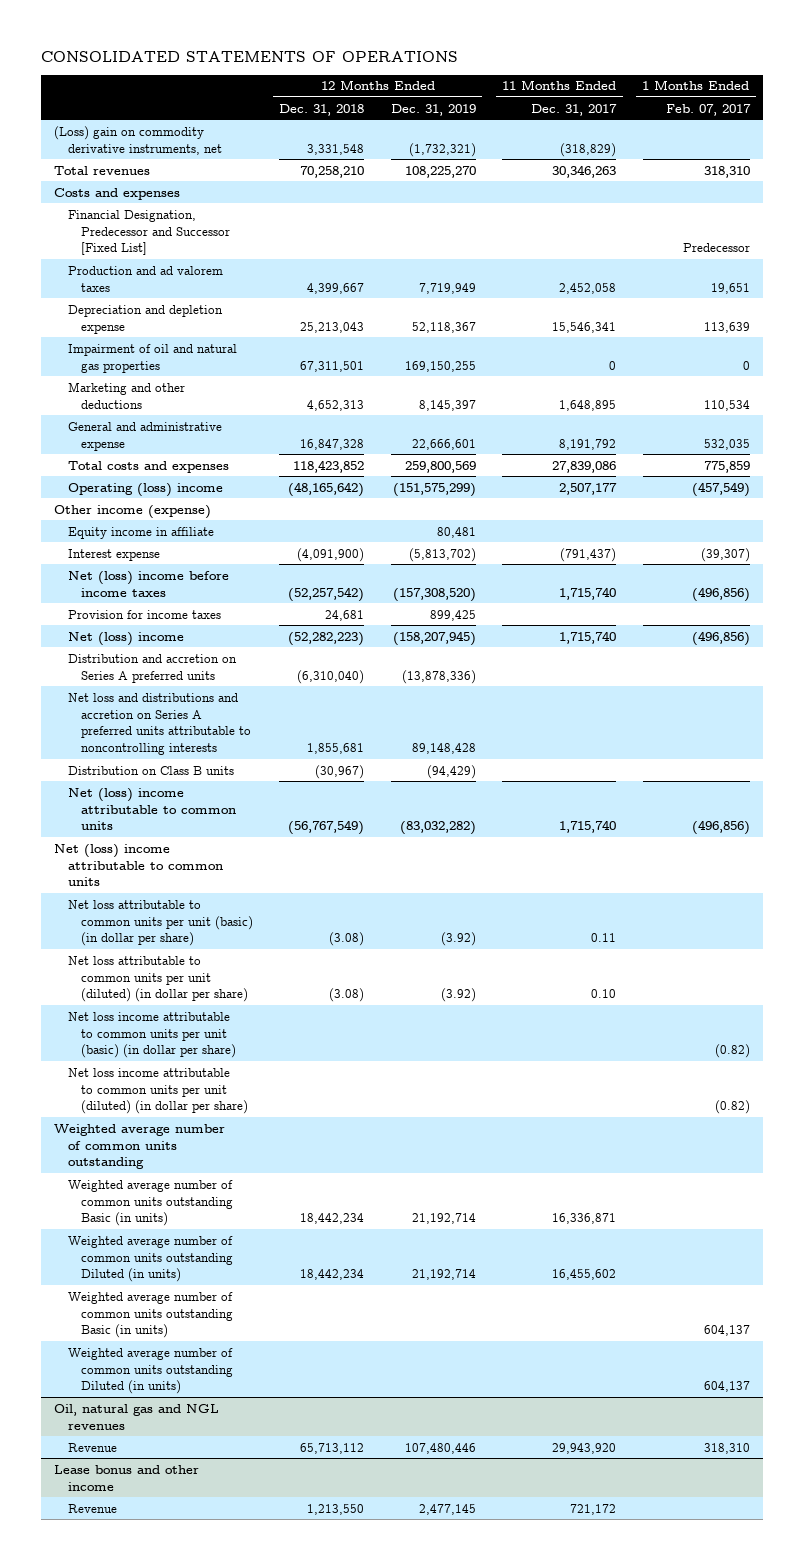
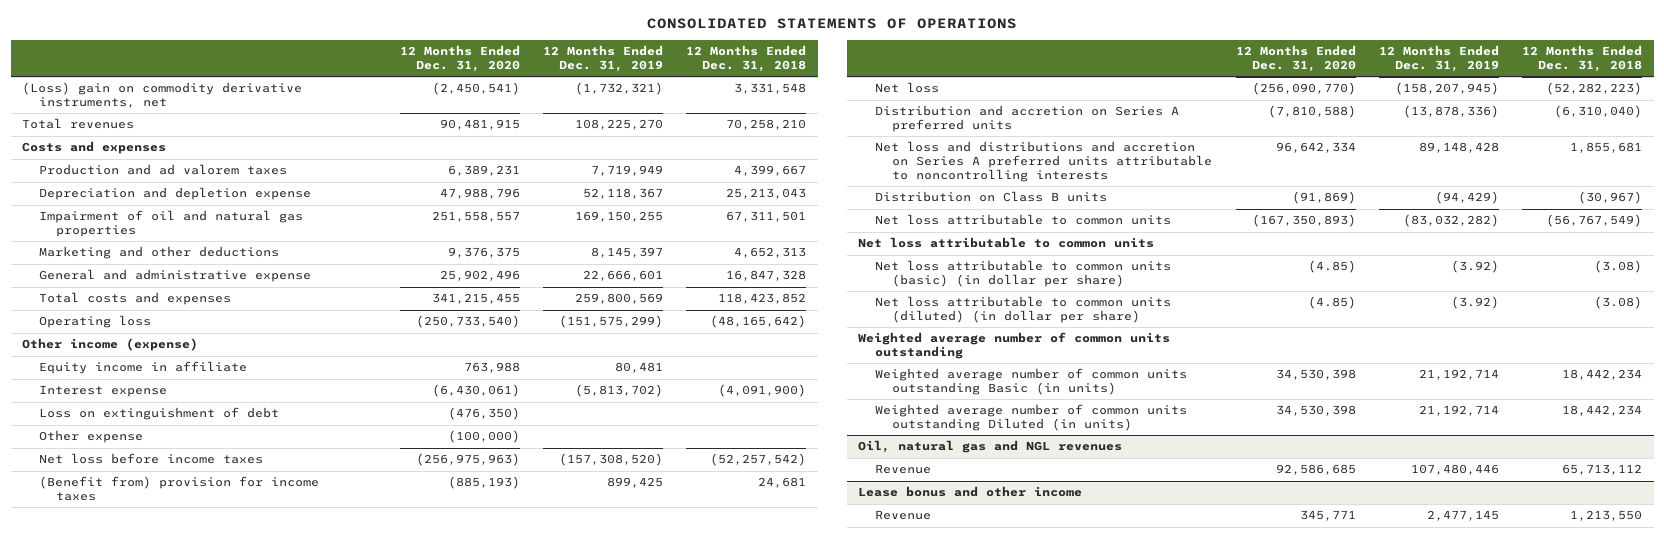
- | 12 Months Ended Dec. 31, 2018 | 12 Months Ended Dec. 31, 2019 | 11 Months Ended Dec. 31, 2017 | 1 Months Ended Feb. 07, 2017
+ | 12 Months Ended Dec. 31, 2020 | 12 Months Ended Dec. 31, 2019 | 12 Months Ended Dec. 31, 2018
- Financial Designation, Predecessor and Successor [Fixed List] | | | | Predecessor
- Operating (loss) income | (48,165,642) | (151,575,299) | 2,507,177 | (457,549)
+ Operating loss | (250,733,540) | (151,575,299) | (48,165,642)
- Net (loss) income before income taxes | (52,257,542) | (157,308,520) | 1,715,740 | (496,856)
- Provision for income taxes | 24,681 | 899,425 | |
- Net (loss) income | (52,282,223) | (158,207,945) | 1,715,740 | (496,856)
+ Loss on extinguishment of debt | (476,350) | |
+ Other expense | (100,000) | |
+ Net loss before income taxes | (256,975,963) | (157,308,520) | (52,257,542)
+ (Benefit from) provision for income taxes | (885,193) | 899,425 | 24,681
+ Net loss | (256,090,770) | (158,207,945) | (52,282,223)
- Net (loss) income attributable to common units | (56,767,549) | (83,032,282) | 1,715,740 | (496,856)
- Net (loss) income attributable to common units
- Net loss attributable to common units per unit (basic) (in dollar per share) | (3.08) | (3.92) | 0.11 |
- Net loss attributable to common units per unit (diluted) (in dollar per share) | (3.08) | (3.92) | 0.10 |
- Net loss income attributable to common units per unit (basic) (in dollar per share) | | | | (0.82)
- Net loss income attributable to common units per unit (diluted) (in dollar per share) | | | | (0.82)
+ Net loss attributable to common units | (167,350,893) | (83,032,282) | (56,767,549)
+ Net loss attributable to common units
+ Net loss attributable to common units (basic) (in dollar per share) | (4.85) | (3.92) | (3.08)
+ Net loss attributable to common units (diluted) (in dollar per share) | (4.85) | (3.92) | (3.08)
- Weighted average number of common units outstanding Basic (in units) | | | | 604,137
- Weighted average number of common units outstanding Diluted (in units) | | | | 604,137

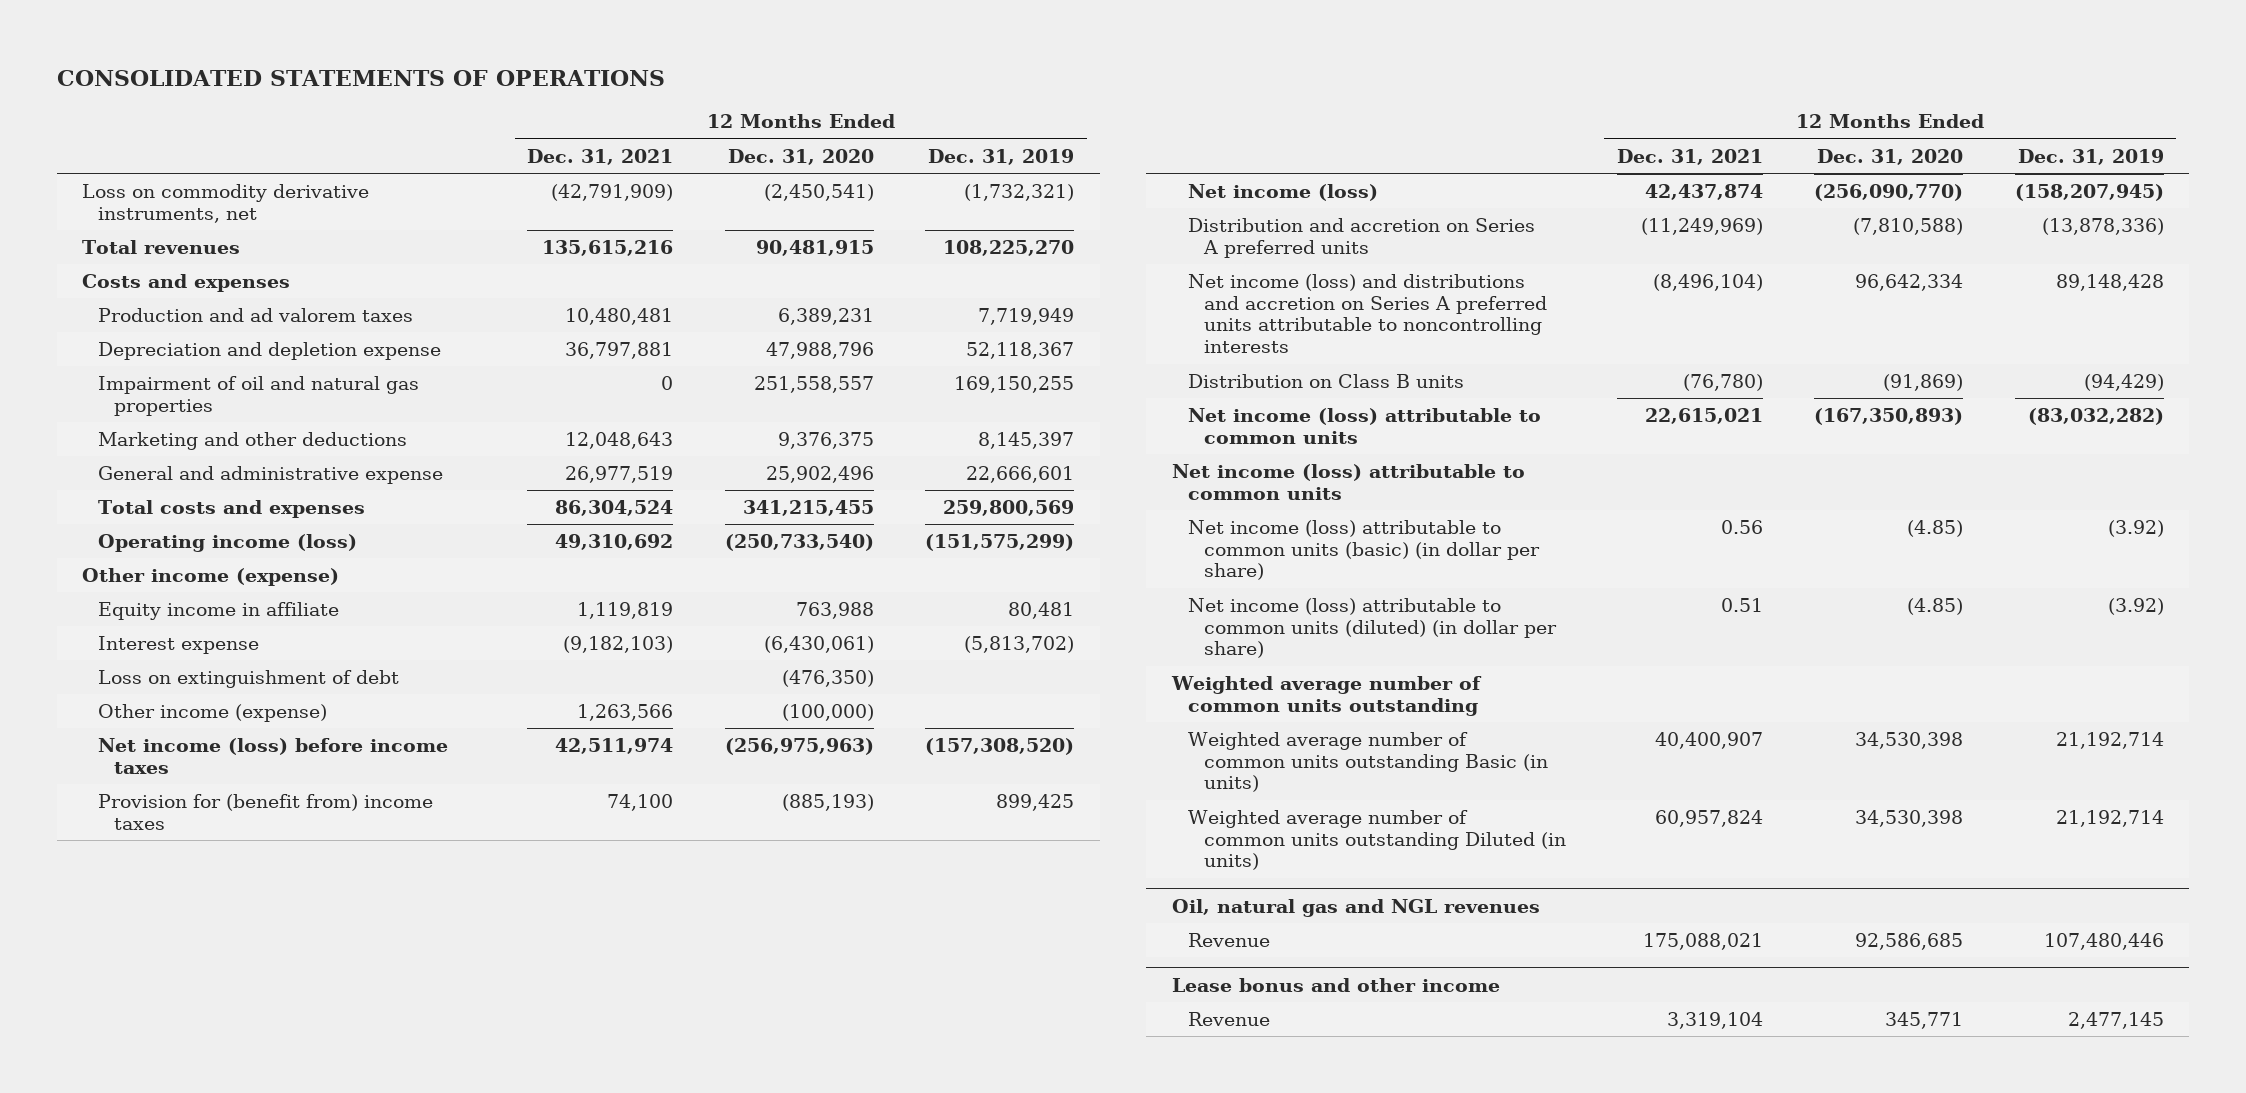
- | 12 Months Ended Dec. 31, 2020 | 12 Months Ended Dec. 31, 2019 | 12 Months Ended Dec. 31, 2018
+ | 12 Months Ended Dec. 31, 2021 | 12 Months Ended Dec. 31, 2020 | 12 Months Ended Dec. 31, 2019
- (Loss) gain on commodity derivative instruments, net | (2,450,541) | (1,732,321) | 3,331,548
+ Loss on commodity derivative instruments, net | (42,791,909) | (2,450,541) | (1,732,321)
- Operating loss | (250,733,540) | (151,575,299) | (48,165,642)
+ Operating income (loss) | 49,310,692 | (250,733,540) | (151,575,299)
- Other expense | (100,000) | |
- Net loss before income taxes | (256,975,963) | (157,308,520) | (52,257,542)
- (Benefit from) provision for income taxes | (885,193) | 899,425 | 24,681
- Net loss | (256,090,770) | (158,207,945) | (52,282,223)
+ Other income (expense) | 1,263,566 | (100,000) |
+ Net income (loss) before income taxes | 42,511,974 | (256,975,963) | (157,308,520)
+ Provision for (benefit from) income taxes | 74,100 | (885,193) | 899,425
+ Net income (loss) | 42,437,874 | (256,090,770) | (158,207,945)
- Net loss and distributions and accretion on Series A preferred units attributable to noncontrolling interests | 96,642,334 | 89,148,428 | 1,855,681
+ Net income (loss) and distributions and accretion on Series A preferred units attributable to noncontrolling interests | (8,496,104) | 96,642,334 | 89,148,428
- Net loss attributable to common units | (167,350,893) | (83,032,282) | (56,767,549)
- Net loss attributable to common units
- Net loss attributable to common units (basic) (in dollar per share) | (4.85) | (3.92) | (3.08)
- Net loss attributable to common units (diluted) (in dollar per share) | (4.85) | (3.92) | (3.08)
+ Net income (loss) attributable to common units | 22,615,021 | (167,350,893) | (83,032,282)
+ Net income (loss) attributable to common units
+ Net income (loss) attributable to common units (basic) (in dollar per share) | 0.56 | (4.85) | (3.92)
+ Net income (loss) attributable to common units (diluted) (in dollar per share) | 0.51 | (4.85) | (3.92)

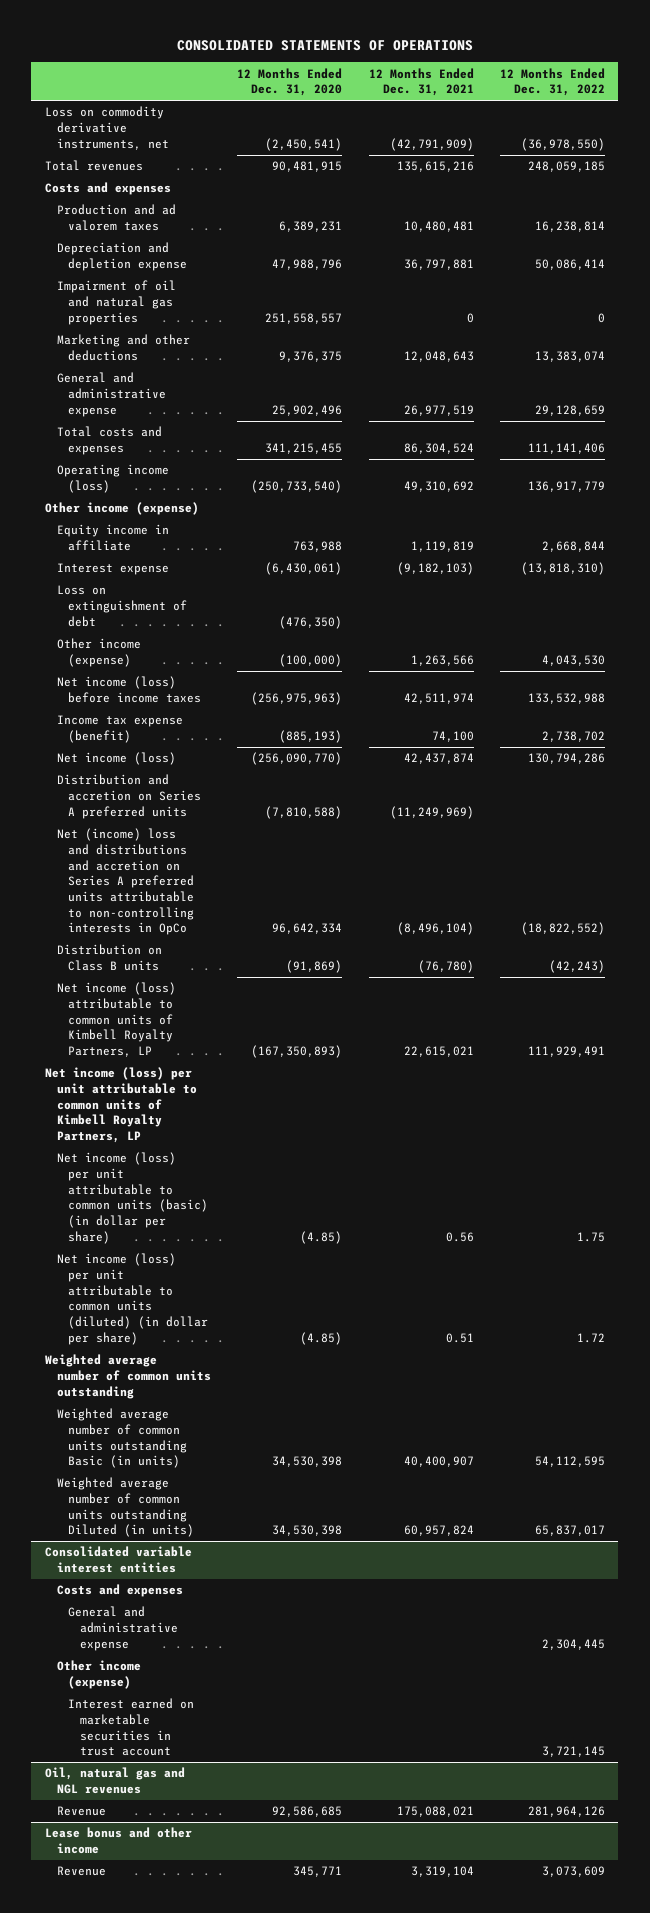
- | 12 Months Ended Dec. 31, 2021 | 12 Months Ended Dec. 31, 2020 | 12 Months Ended Dec. 31, 2019
+ | 12 Months Ended Dec. 31, 2020 | 12 Months Ended Dec. 31, 2021 | 12 Months Ended Dec. 31, 2022
- Provision for (benefit from) income taxes | 74,100 | (885,193) | 899,425
+ Income tax expense (benefit) | (885,193) | 74,100 | 2,738,702
- Net income (loss) and distributions and accretion on Series A preferred units attributable to noncontrolling interests | (8,496,104) | 96,642,334 | 89,148,428
+ Net (income) loss and distributions and accretion on Series A preferred units attributable to non-controlling interests in OpCo | 96,642,334 | (8,496,104) | (18,822,552)
- Net income (loss) attributable to common units | 22,615,021 | (167,350,893) | (83,032,282)
- Net income (loss) attributable to common units
- Net income (loss) attributable to common units (basic) (in dollar per share) | 0.56 | (4.85) | (3.92)
- Net income (loss) attributable to common units (diluted) (in dollar per share) | 0.51 | (4.85) | (3.92)
+ Net income (loss) attributable to common units of Kimbell Royalty Partners, LP | (167,350,893) | 22,615,021 | 111,929,491
+ Net income (loss) per unit attributable to common units of Kimbell Royalty Partners, LP
+ Net income (loss) per unit attributable to common units (basic) (in dollar per share) | (4.85) | 0.56 | 1.75
+ Net income (loss) per unit attributable to common units (diluted) (in dollar per share) | (4.85) | 0.51 | 1.72
+ Consolidated variable interest entities
+ Costs and expenses
+ General and administrative expense | | | 2,304,445
+ Other income (expense)
+ Interest earned on marketable securities in trust account | | | 3,721,145

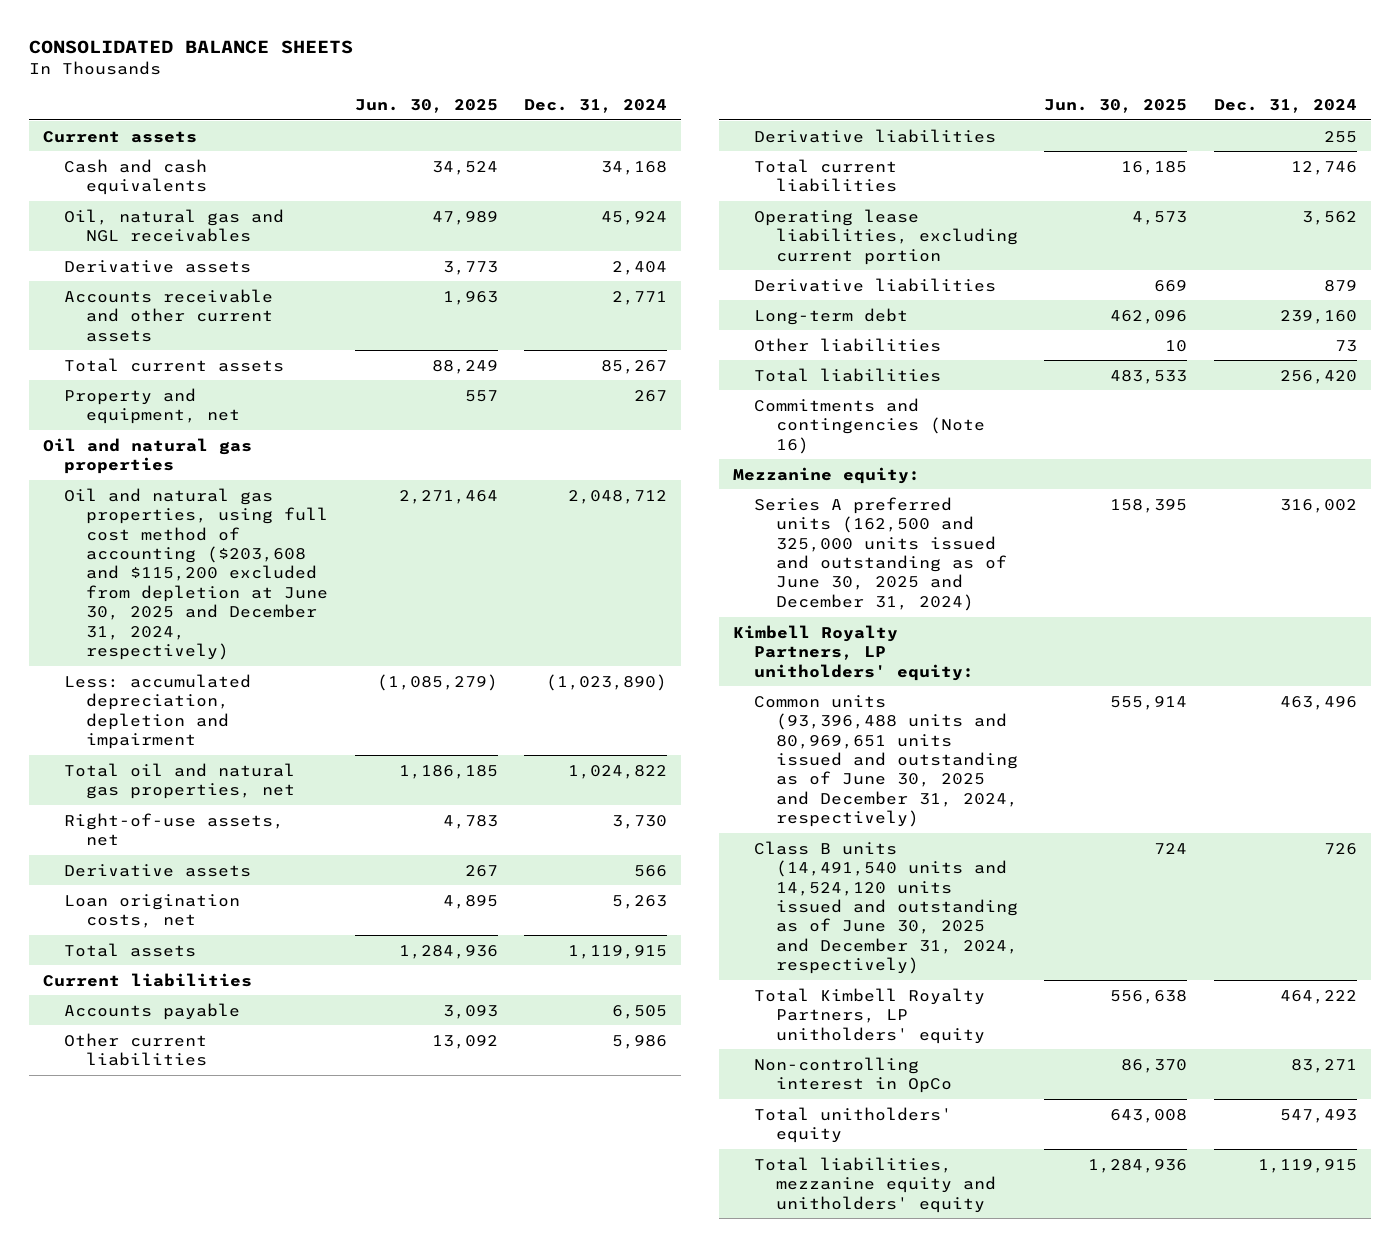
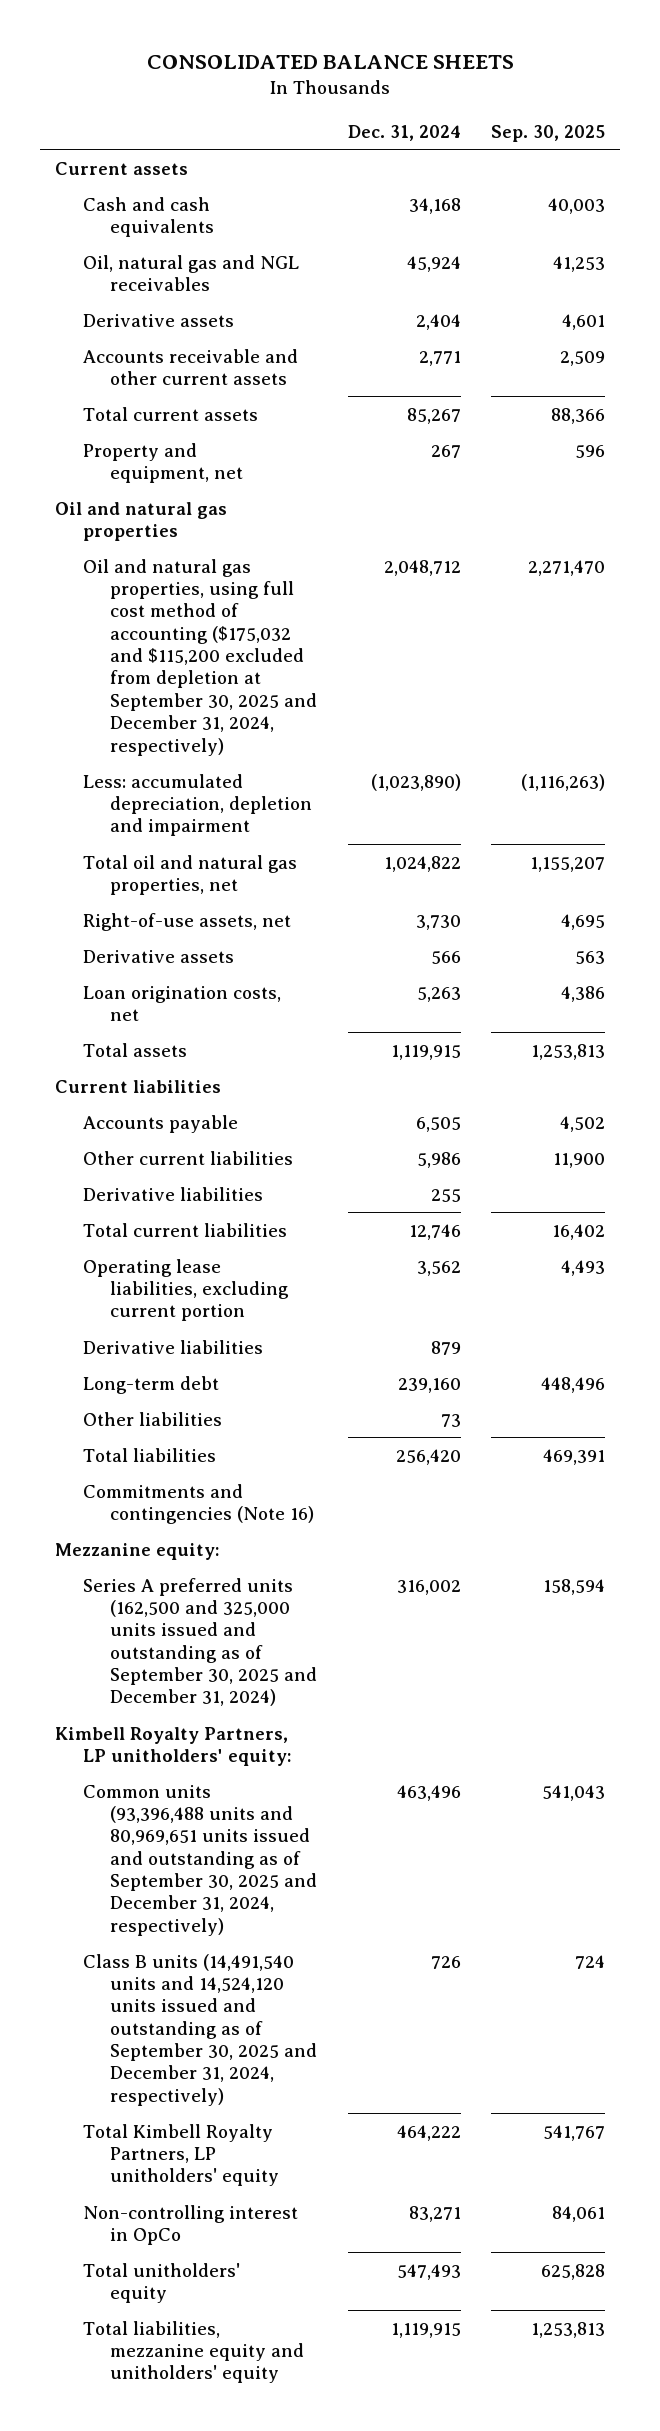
- | Jun. 30, 2025 | Dec. 31, 2024
+ | Dec. 31, 2024 | Sep. 30, 2025
- Oil and natural gas properties, using full cost method of accounting ($203,608 and $115,200 excluded from depletion at June 30, 2025 and December 31, 2024, respectively) | 2,271,464 | 2,048,712
+ Oil and natural gas properties, using full cost method of accounting ($175,032 and $115,200 excluded from depletion at September 30, 2025 and December 31, 2024, respectively) | 2,048,712 | 2,271,470
- Series A preferred units (162,500 and 325,000 units issued and outstanding as of June 30, 2025 and December 31, 2024) | 158,395 | 316,002
+ Series A preferred units (162,500 and 325,000 units issued and outstanding as of September 30, 2025 and December 31, 2024) | 316,002 | 158,594
- Common units (93,396,488 units and 80,969,651 units issued and outstanding as of June 30, 2025 and December 31, 2024, respectively) | 555,914 | 463,496
- Class B units (14,491,540 units and 14,524,120 units issued and outstanding as of June 30, 2025 and December 31, 2024, respectively) | 724 | 726
+ Common units (93,396,488 units and 80,969,651 units issued and outstanding as of September 30, 2025 and December 31, 2024, respectively) | 463,496 | 541,043
+ Class B units (14,491,540 units and 14,524,120 units issued and outstanding as of September 30, 2025 and December 31, 2024, respectively) | 726 | 724

